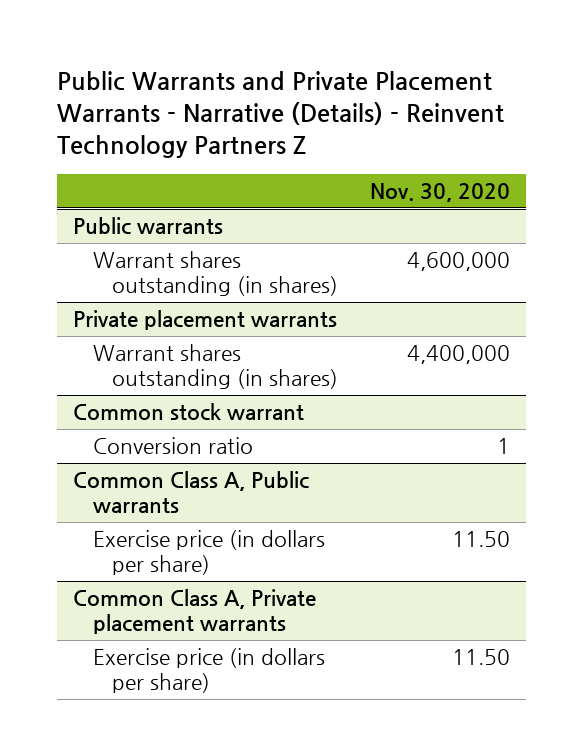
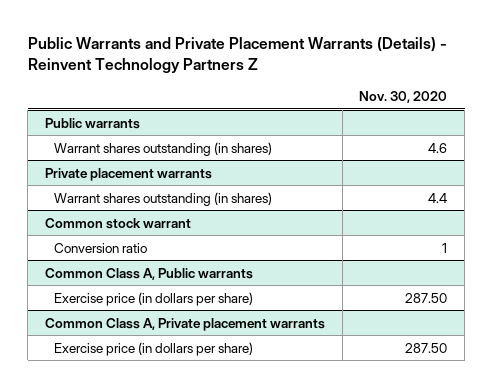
- Public Warrants and Private Placement Warrants - Narrative (Details) - Reinvent Technology Partners Z
+ Public Warrants and Private Placement Warrants (Details) - Reinvent Technology Partners Z
@ Public warrants
- Warrant shares outstanding (in shares) | 4,600,000
+ Warrant shares outstanding (in shares) | 4.6
@ Private placement warrants
- Warrant shares outstanding (in shares) | 4,400,000
+ Warrant shares outstanding (in shares) | 4.4
@ Common Class A, Public warrants
- Exercise price (in dollars per share) | 11.50
+ Exercise price (in dollars per share) | 287.50
@ Common Class A, Private placement warrants
- Exercise price (in dollars per share) | 11.50
+ Exercise price (in dollars per share) | 287.50

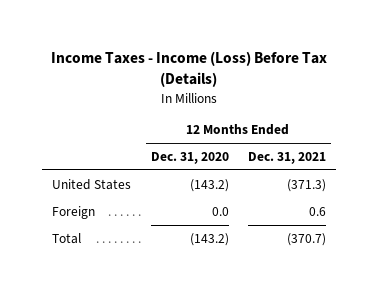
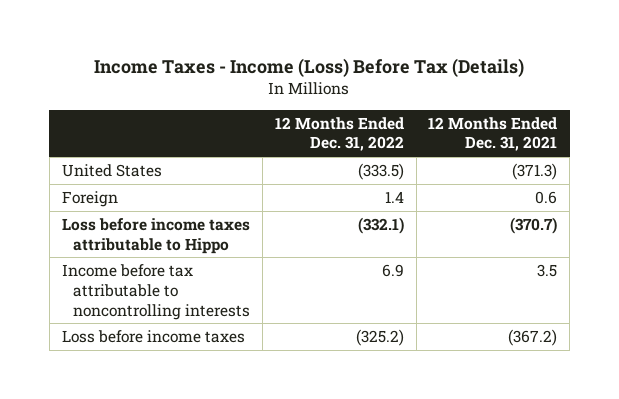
- | 12 Months Ended Dec. 31, 2020 | 12 Months Ended Dec. 31, 2021
+ | 12 Months Ended Dec. 31, 2022 | 12 Months Ended Dec. 31, 2021
- Total | (143.2) | (370.7)
+ Loss before income taxes attributable to Hippo | (332.1) | (370.7)
+ Income before tax attributable to noncontrolling interests | 6.9 | 3.5
+ Loss before income taxes | (325.2) | (367.2)

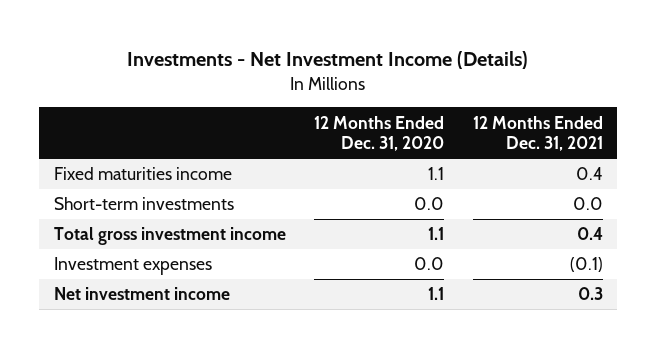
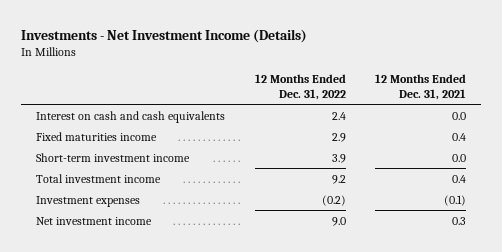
- | 12 Months Ended Dec. 31, 2020 | 12 Months Ended Dec. 31, 2021
+ | 12 Months Ended Dec. 31, 2022 | 12 Months Ended Dec. 31, 2021
+ Interest on cash and cash equivalents | 2.4 | 0.0
- Short-term investments | 0.0 | 0.0
- Total gross investment income | 1.1 | 0.4
+ Short-term investment income | 3.9 | 0.0
+ Total investment income | 9.2 | 0.4

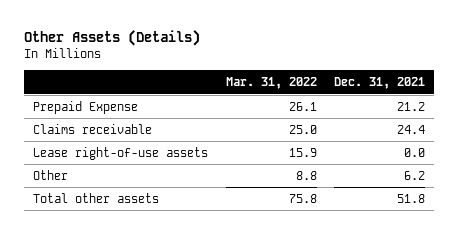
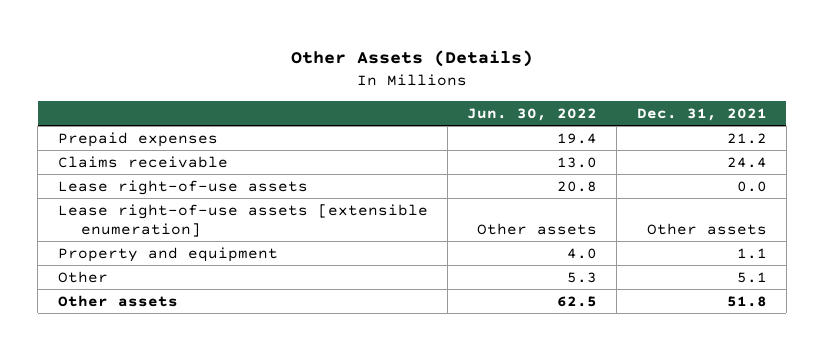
- | Mar. 31, 2022 | Dec. 31, 2021
+ | Jun. 30, 2022 | Dec. 31, 2021
- Prepaid Expense | 26.1 | 21.2
+ Prepaid expenses | 19.4 | 21.2
- Other | 8.8 | 6.2
- Total other assets | 75.8 | 51.8
+ Lease right-of-use assets [extensible enumeration] | Other assets | Other assets
+ Property and equipment | 4.0 | 1.1
+ Other | 5.3 | 5.1
+ Other assets | 62.5 | 51.8

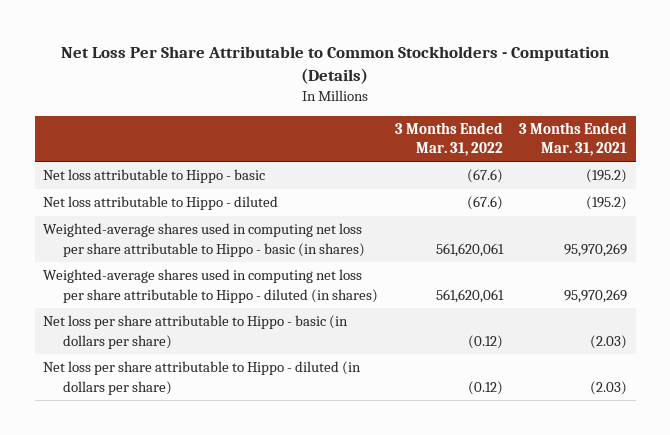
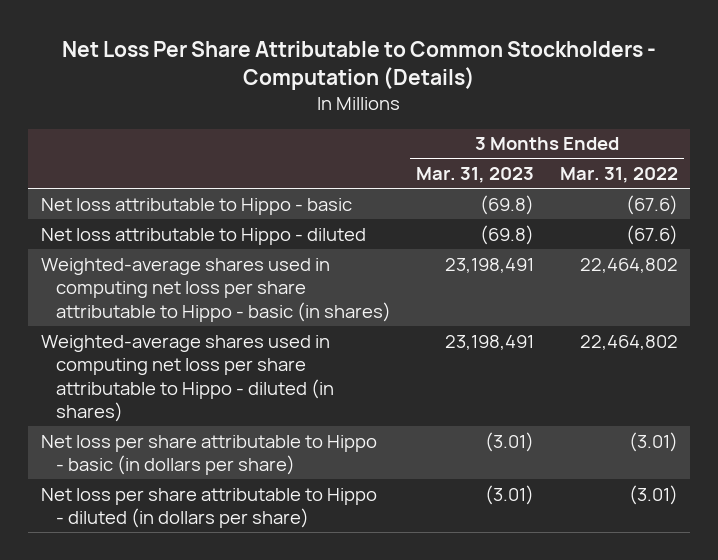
- | 3 Months Ended Mar. 31, 2022 | 3 Months Ended Mar. 31, 2021
+ | 3 Months Ended Mar. 31, 2023 | 3 Months Ended Mar. 31, 2022
- Weighted-average shares used in computing net loss per share attributable to Hippo - basic (in shares) | 561,620,061 | 95,970,269
- Weighted-average shares used in computing net loss per share attributable to Hippo - diluted (in shares) | 561,620,061 | 95,970,269
- Net loss per share attributable to Hippo - basic (in dollars per share) | (0.12) | (2.03)
- Net loss per share attributable to Hippo - diluted (in dollars per share) | (0.12) | (2.03)
+ Weighted-average shares used in computing net loss per share attributable to Hippo - basic (in shares) | 23,198,491 | 22,464,802
+ Weighted-average shares used in computing net loss per share attributable to Hippo - diluted (in shares) | 23,198,491 | 22,464,802
+ Net loss per share attributable to Hippo - basic (in dollars per share) | (3.01) | (3.01)
+ Net loss per share attributable to Hippo - diluted (in dollars per share) | (3.01) | (3.01)

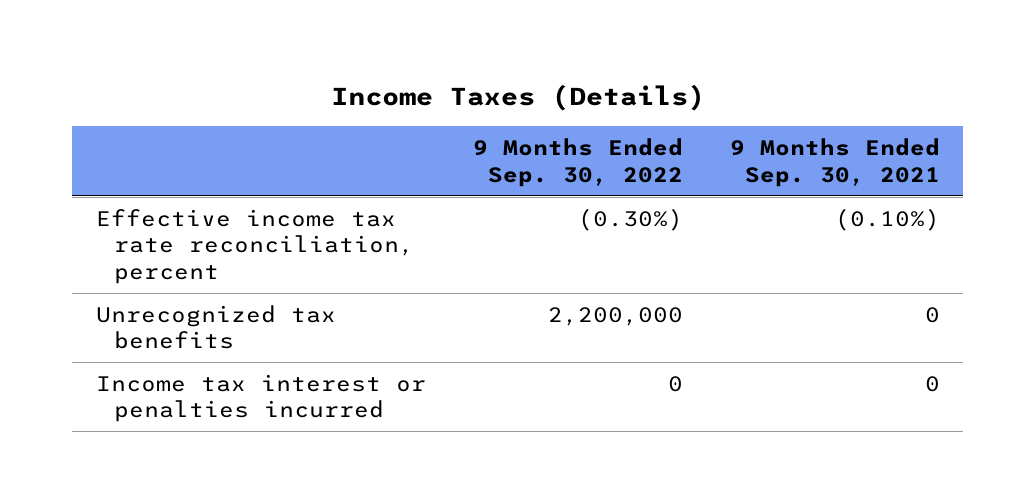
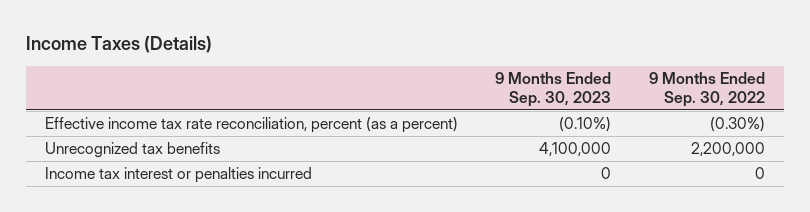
- | 9 Months Ended Sep. 30, 2022 | 9 Months Ended Sep. 30, 2021
+ | 9 Months Ended Sep. 30, 2023 | 9 Months Ended Sep. 30, 2022
- Effective income tax rate reconciliation, percent | (0.30%) | (0.10%)
+ Effective income tax rate reconciliation, percent (as a percent) | (0.10%) | (0.30%)

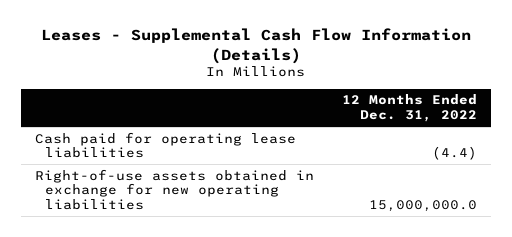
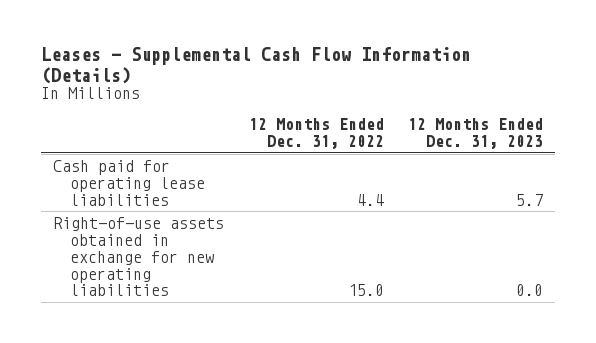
- | 12 Months Ended Dec. 31, 2022
+ | 12 Months Ended Dec. 31, 2022 | 12 Months Ended Dec. 31, 2023
- Cash paid for operating lease liabilities | (4.4)
- Right-of-use assets obtained in exchange for new operating liabilities | 15,000,000.0
+ Cash paid for operating lease liabilities | 4.4 | 5.7
+ Right-of-use assets obtained in exchange for new operating liabilities | 15.0 | 0.0

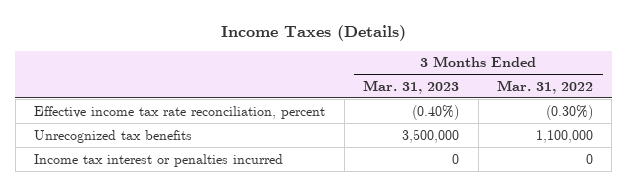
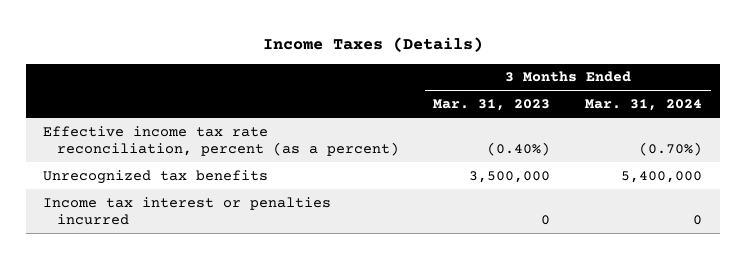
- | 3 Months Ended Mar. 31, 2023 | 3 Months Ended Mar. 31, 2022
+ | 3 Months Ended Mar. 31, 2023 | 3 Months Ended Mar. 31, 2024
- Effective income tax rate reconciliation, percent | (0.40%) | (0.30%)
+ Effective income tax rate reconciliation, percent (as a percent) | (0.40%) | (0.70%)

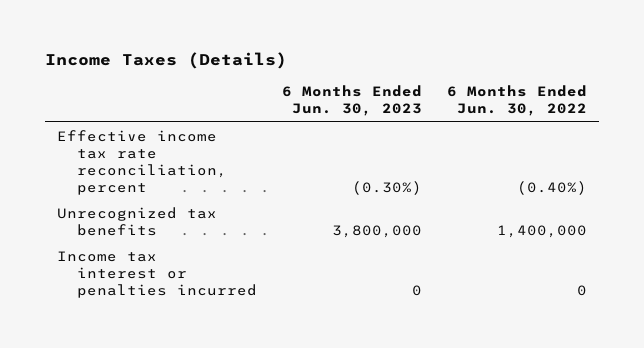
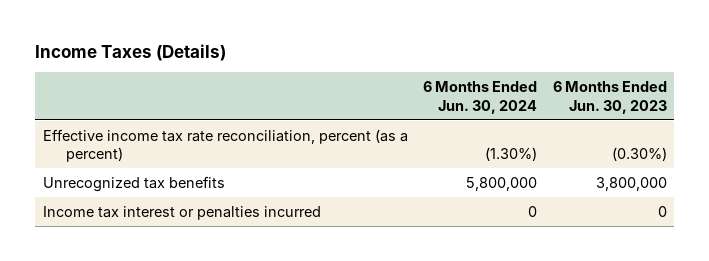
- | 6 Months Ended Jun. 30, 2023 | 6 Months Ended Jun. 30, 2022
+ | 6 Months Ended Jun. 30, 2024 | 6 Months Ended Jun. 30, 2023
- Effective income tax rate reconciliation, percent | (0.30%) | (0.40%)
+ Effective income tax rate reconciliation, percent (as a percent) | (1.30%) | (0.30%)

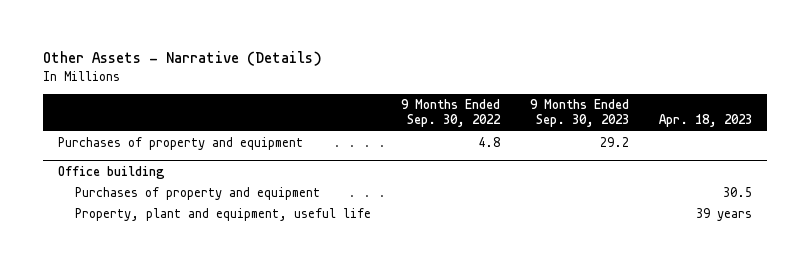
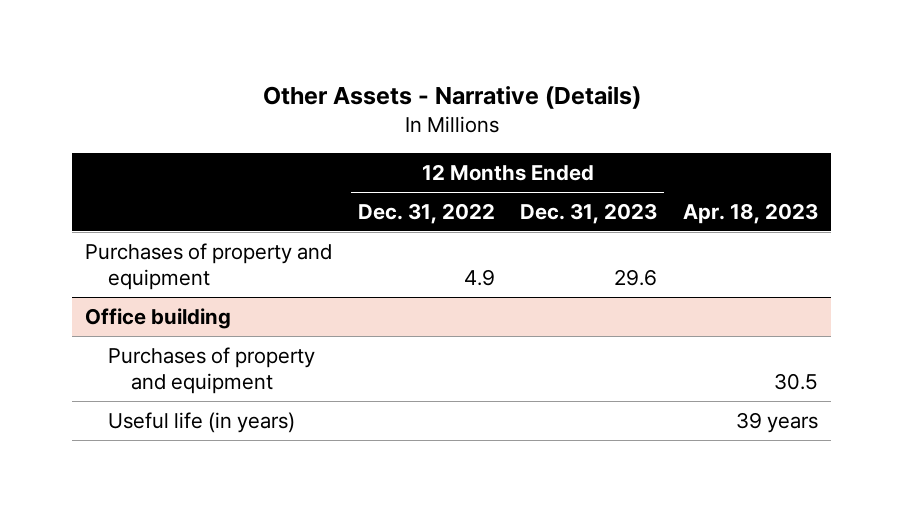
- | 9 Months Ended Sep. 30, 2022 | 9 Months Ended Sep. 30, 2023 | Apr. 18, 2023
+ | 12 Months Ended Dec. 31, 2022 | 12 Months Ended Dec. 31, 2023 | Apr. 18, 2023
@ Office building
- Property, plant and equipment, useful life | | | 39 years
+ Useful life (in years) | | | 39 years

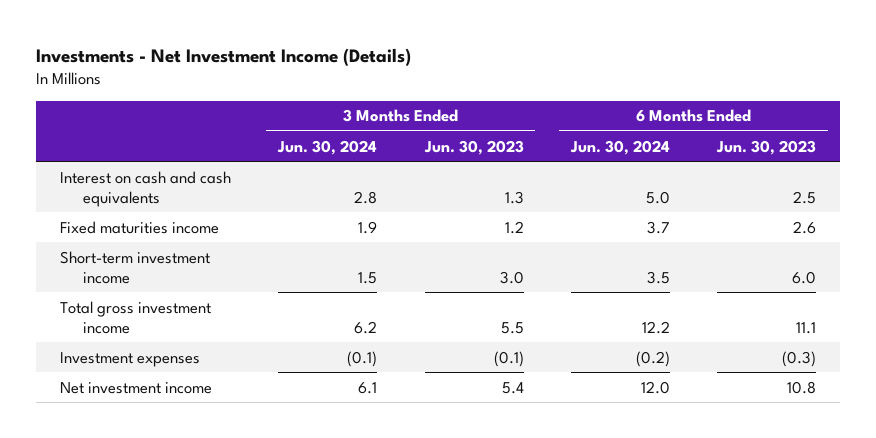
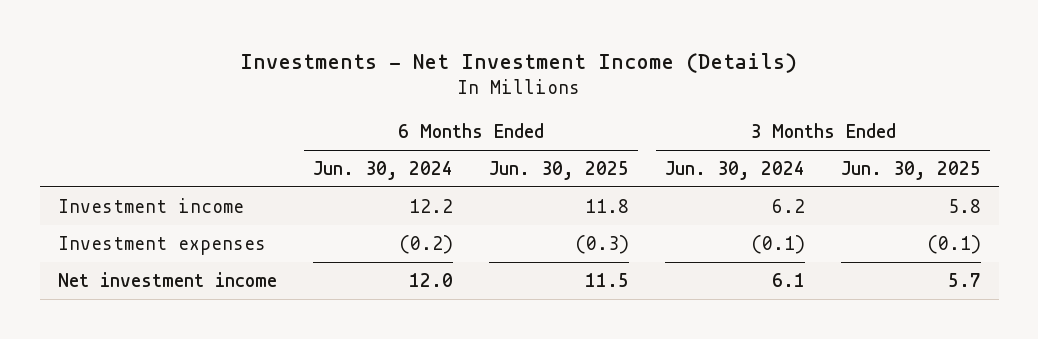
- | 3 Months Ended Jun. 30, 2024 | 3 Months Ended Jun. 30, 2023 | 6 Months Ended Jun. 30, 2024 | 6 Months Ended Jun. 30, 2023
+ | 6 Months Ended Jun. 30, 2024 | 6 Months Ended Jun. 30, 2025 | 3 Months Ended Jun. 30, 2024 | 3 Months Ended Jun. 30, 2025
- Interest on cash and cash equivalents | 2.8 | 1.3 | 5.0 | 2.5
- Fixed maturities income | 1.9 | 1.2 | 3.7 | 2.6
- Short-term investment income | 1.5 | 3.0 | 3.5 | 6.0
- Total gross investment income | 6.2 | 5.5 | 12.2 | 11.1
+ Investment income | 12.2 | 11.8 | 6.2 | 5.8

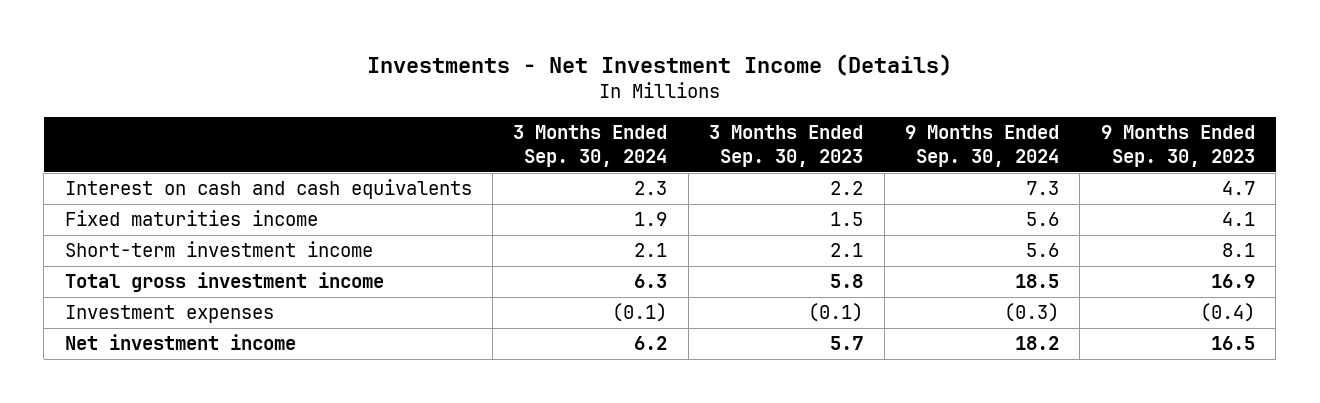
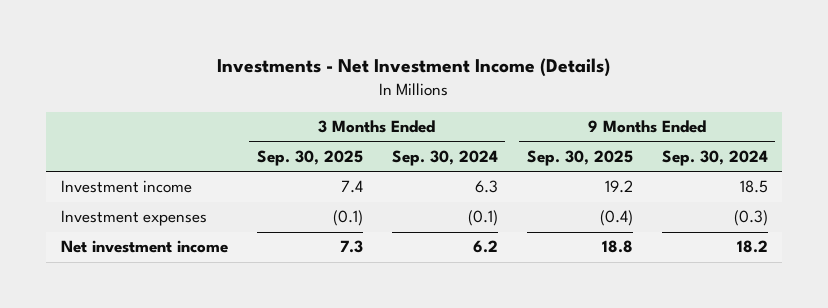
- | 3 Months Ended Sep. 30, 2024 | 3 Months Ended Sep. 30, 2023 | 9 Months Ended Sep. 30, 2024 | 9 Months Ended Sep. 30, 2023
+ | 3 Months Ended Sep. 30, 2025 | 3 Months Ended Sep. 30, 2024 | 9 Months Ended Sep. 30, 2025 | 9 Months Ended Sep. 30, 2024
- Interest on cash and cash equivalents | 2.3 | 2.2 | 7.3 | 4.7
- Fixed maturities income | 1.9 | 1.5 | 5.6 | 4.1
- Short-term investment income | 2.1 | 2.1 | 5.6 | 8.1
- Total gross investment income | 6.3 | 5.8 | 18.5 | 16.9
+ Investment income | 7.4 | 6.3 | 19.2 | 18.5

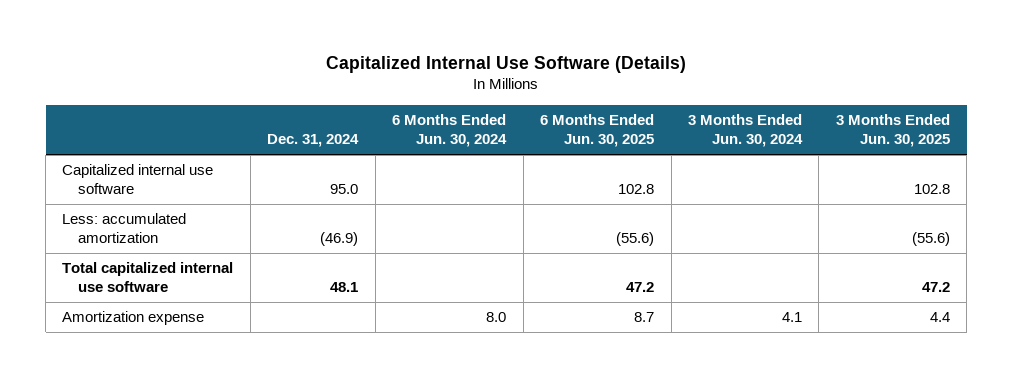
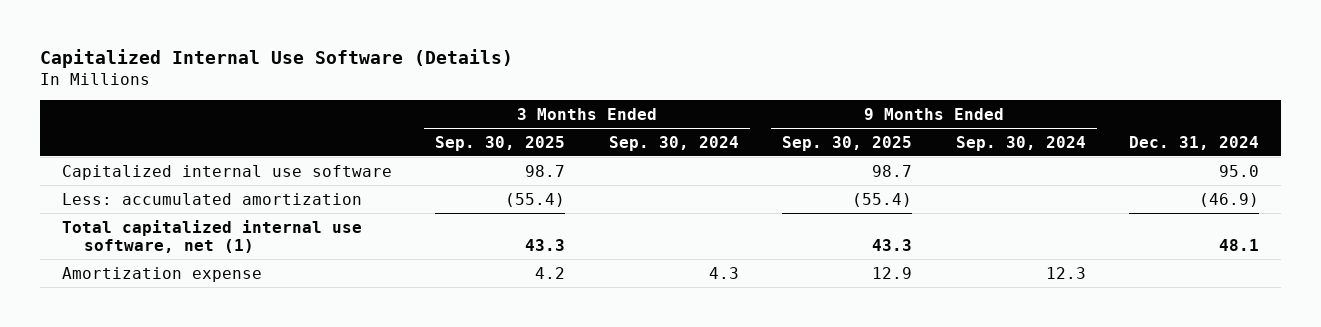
- | Dec. 31, 2024 | 6 Months Ended Jun. 30, 2024 | 6 Months Ended Jun. 30, 2025 | 3 Months Ended Jun. 30, 2024 | 3 Months Ended Jun. 30, 2025
+ | 3 Months Ended Sep. 30, 2025 | 3 Months Ended Sep. 30, 2024 | 9 Months Ended Sep. 30, 2025 | 9 Months Ended Sep. 30, 2024 | Dec. 31, 2024
- Total capitalized internal use software | 48.1 | | 47.2 | | 47.2
+ Total capitalized internal use software, net (1) | 43.3 | | 43.3 | | 48.1

